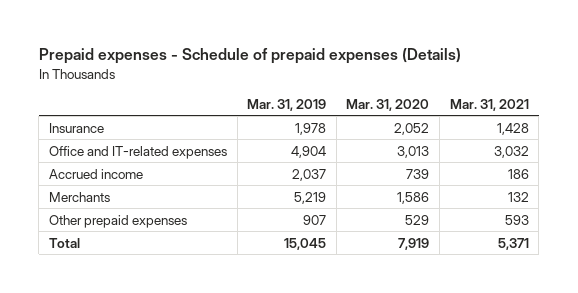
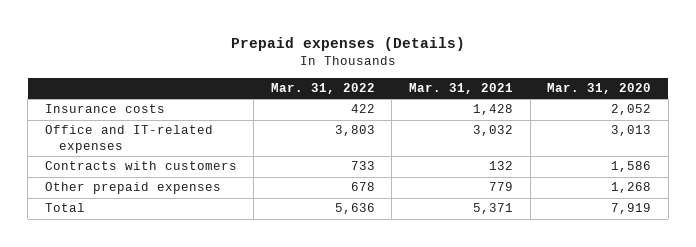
- Prepaid expenses - Schedule of prepaid expenses (Details)
+ Prepaid expenses (Details)
- | Mar. 31, 2019 | Mar. 31, 2020 | Mar. 31, 2021
+ | Mar. 31, 2022 | Mar. 31, 2021 | Mar. 31, 2020
- Insurance | 1,978 | 2,052 | 1,428
+ Insurance costs | 422 | 1,428 | 2,052
- Accrued income | 2,037 | 739 | 186
- Merchants | 5,219 | 1,586 | 132
- Other prepaid expenses | 907 | 529 | 593
+ Contracts with customers | 733 | 132 | 1,586
+ Other prepaid expenses | 678 | 779 | 1,268

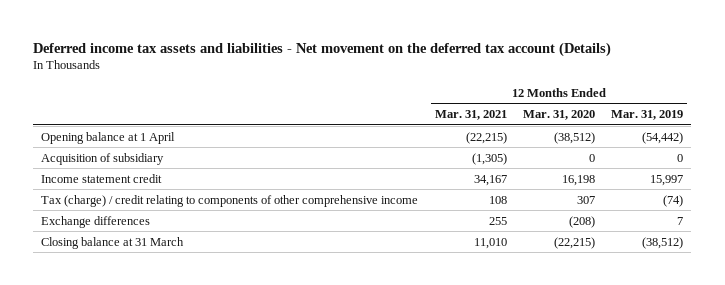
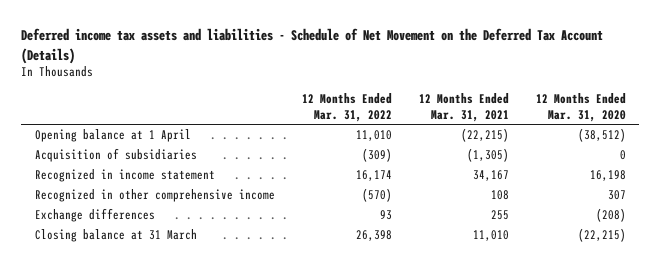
- Deferred income tax assets and liabilities - Net movement on the deferred tax account (Details)
+ Deferred income tax assets and liabilities - Schedule of Net Movement on the Deferred Tax Account (Details)
- | 12 Months Ended Mar. 31, 2021 | 12 Months Ended Mar. 31, 2020 | 12 Months Ended Mar. 31, 2019
+ | 12 Months Ended Mar. 31, 2022 | 12 Months Ended Mar. 31, 2021 | 12 Months Ended Mar. 31, 2020
- Acquisition of subsidiary | (1,305) | 0 | 0
- Income statement credit | 34,167 | 16,198 | 15,997
- Tax (charge) / credit relating to components of other comprehensive income | 108 | 307 | (74)
+ Acquisition of subsidiaries | (309) | (1,305) | 0
+ Recognized in income statement | 16,174 | 34,167 | 16,198
+ Recognized in other comprehensive income | (570) | 108 | 307

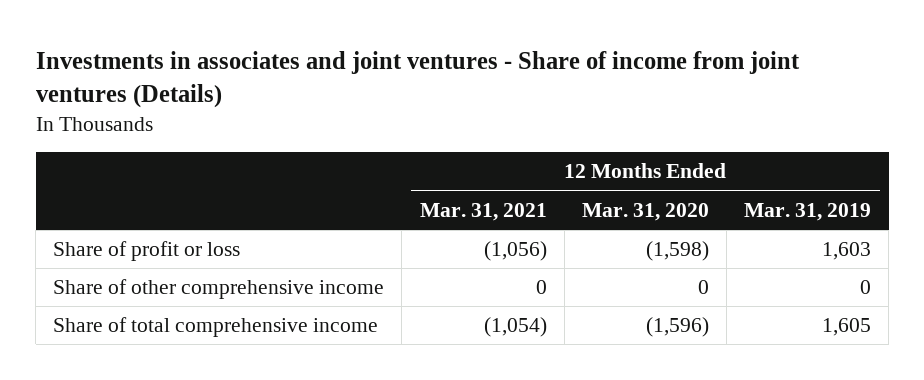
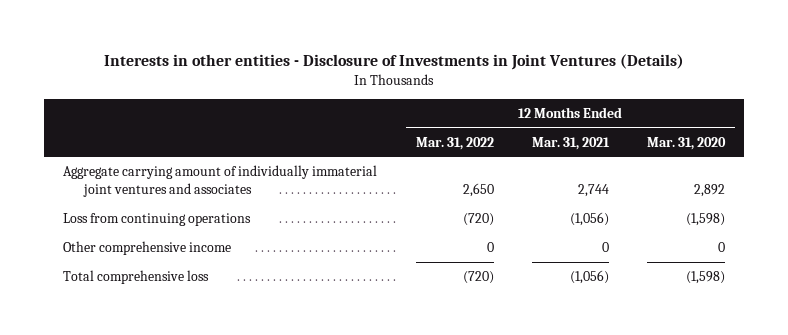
- Investments in associates and joint ventures - Share of income from joint ventures (Details)
+ Interests in other entities - Disclosure of Investments in Joint Ventures (Details)
- | 12 Months Ended Mar. 31, 2021 | 12 Months Ended Mar. 31, 2020 | 12 Months Ended Mar. 31, 2019
+ | 12 Months Ended Mar. 31, 2022 | 12 Months Ended Mar. 31, 2021 | 12 Months Ended Mar. 31, 2020
- Share of profit or loss | (1,056) | (1,598) | 1,603
- Share of other comprehensive income | 0 | 0 | 0
- Share of total comprehensive income | (1,054) | (1,596) | 1,605
+ Aggregate carrying amount of individually immaterial joint ventures and associates | 2,650 | 2,744 | 2,892
+ Loss from continuing operations | (720) | (1,056) | (1,598)
+ Other comprehensive income | 0 | 0 | 0
+ Total comprehensive loss | (720) | (1,056) | (1,598)

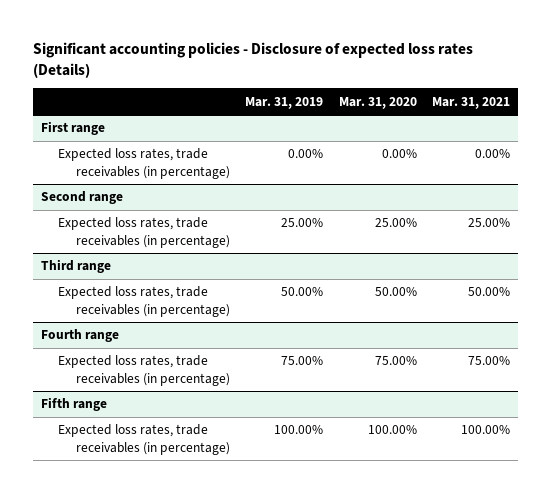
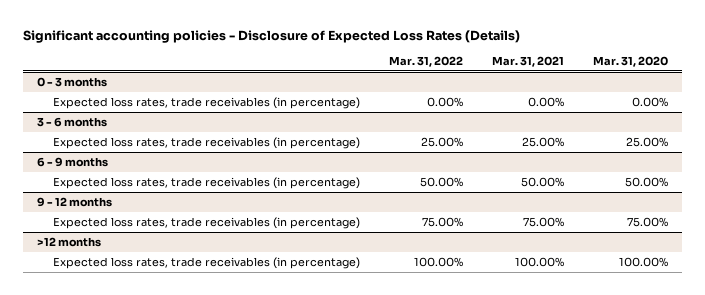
- Significant accounting policies - Disclosure of expected loss rates (Details)
+ Significant accounting policies - Disclosure of Expected Loss Rates (Details)
- | Mar. 31, 2019 | Mar. 31, 2020 | Mar. 31, 2021
+ | Mar. 31, 2022 | Mar. 31, 2021 | Mar. 31, 2020
- First range
+ 0 - 3 months
- Second range
+ 3 - 6 months
- Third range
+ 6 - 9 months
- Fourth range
+ 9 - 12 months
- Fifth range
+ >12 months

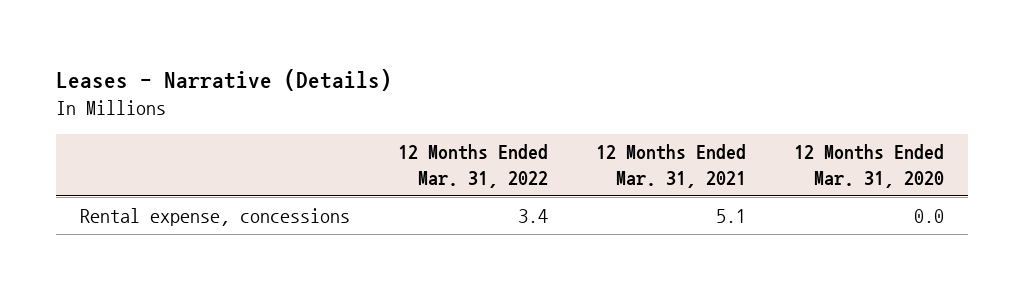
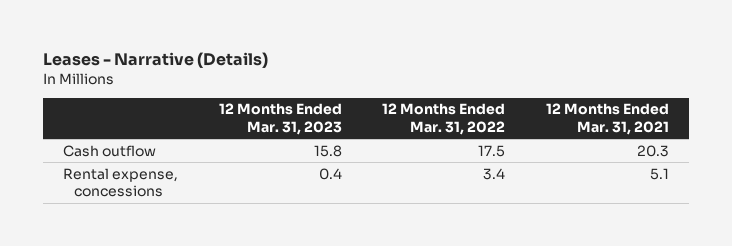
- | 12 Months Ended Mar. 31, 2022 | 12 Months Ended Mar. 31, 2021 | 12 Months Ended Mar. 31, 2020
+ | 12 Months Ended Mar. 31, 2023 | 12 Months Ended Mar. 31, 2022 | 12 Months Ended Mar. 31, 2021
+ Cash outflow | 15.8 | 17.5 | 20.3

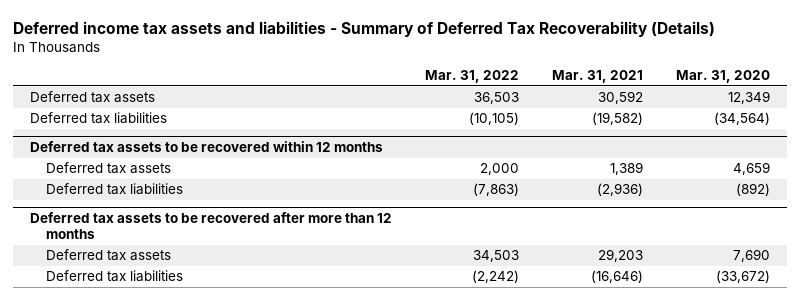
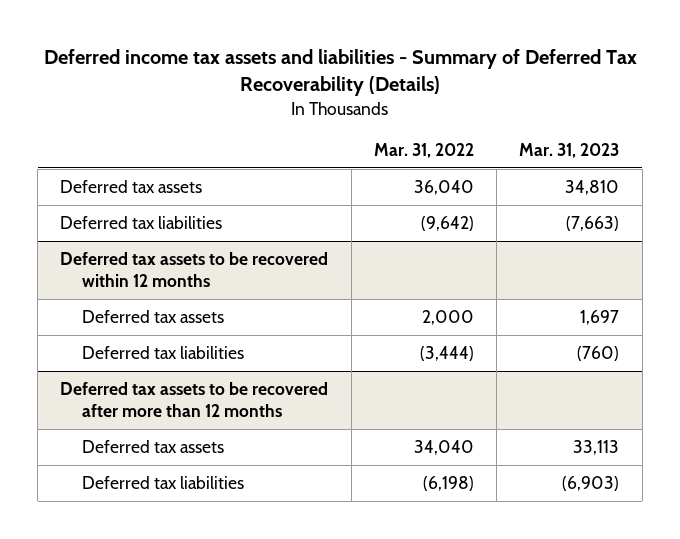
- | Mar. 31, 2022 | Mar. 31, 2021 | Mar. 31, 2020
+ | Mar. 31, 2022 | Mar. 31, 2023
- Deferred tax assets | 36,503 | 30,592 | 12,349
- Deferred tax liabilities | (10,105) | (19,582) | (34,564)
+ Deferred tax assets | 36,040 | 34,810
+ Deferred tax liabilities | (9,642) | (7,663)
@ Deferred tax assets to be recovered within 12 months
- Deferred tax liabilities | (7,863) | (2,936) | (892)
+ Deferred tax liabilities | (3,444) | (760)
@ Deferred tax assets to be recovered after more than 12 months
- Deferred tax assets | 34,503 | 29,203 | 7,690
- Deferred tax liabilities | (2,242) | (16,646) | (33,672)
+ Deferred tax assets | 34,040 | 33,113
+ Deferred tax liabilities | (6,198) | (6,903)

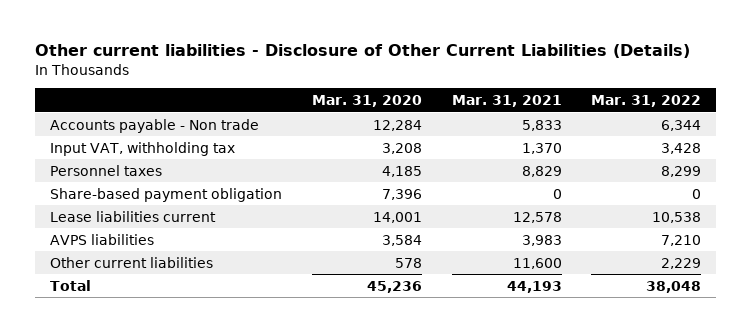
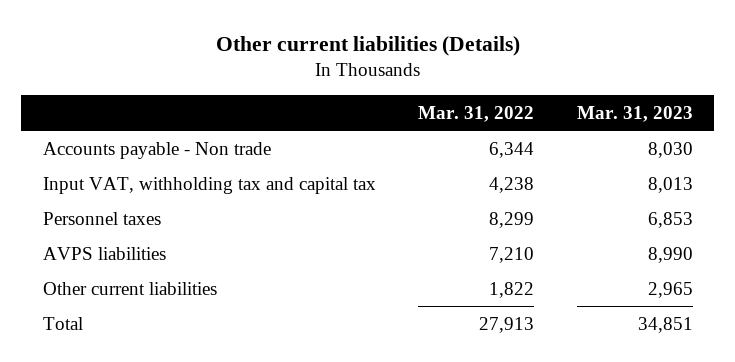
- Other current liabilities - Disclosure of Other Current Liabilities (Details)
+ Other current liabilities (Details)
- | Mar. 31, 2020 | Mar. 31, 2021 | Mar. 31, 2022
+ | Mar. 31, 2022 | Mar. 31, 2023
- Input VAT, withholding tax | 3,208 | 1,370 | 3,428
+ Input VAT, withholding tax and capital tax | 4,238 | 8,013
- Share-based payment obligation | 7,396 | 0 | 0
- Lease liabilities current | 14,001 | 12,578 | 10,538
- Other current liabilities | 578 | 11,600 | 2,229
- Total | 45,236 | 44,193 | 38,048
+ Other current liabilities | 1,822 | 2,965
+ Total | 27,913 | 34,851

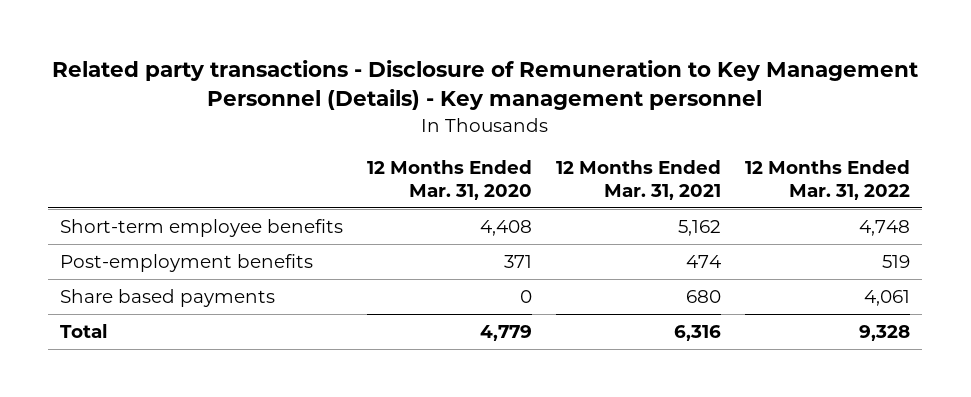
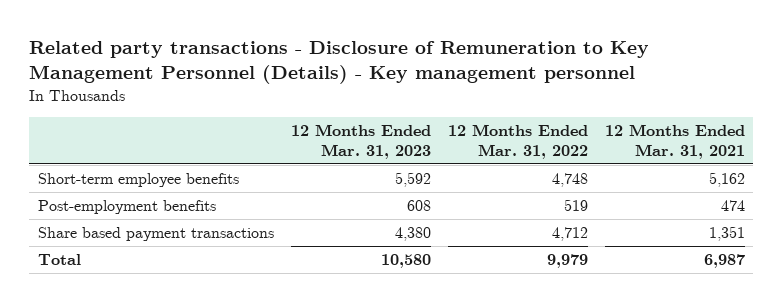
- | 12 Months Ended Mar. 31, 2020 | 12 Months Ended Mar. 31, 2021 | 12 Months Ended Mar. 31, 2022
+ | 12 Months Ended Mar. 31, 2023 | 12 Months Ended Mar. 31, 2022 | 12 Months Ended Mar. 31, 2021
- Share based payments | 0 | 680 | 4,061
- Total | 4,779 | 6,316 | 9,328
+ Share based payment transactions | 4,380 | 4,712 | 1,351
+ Total | 10,580 | 9,979 | 6,987

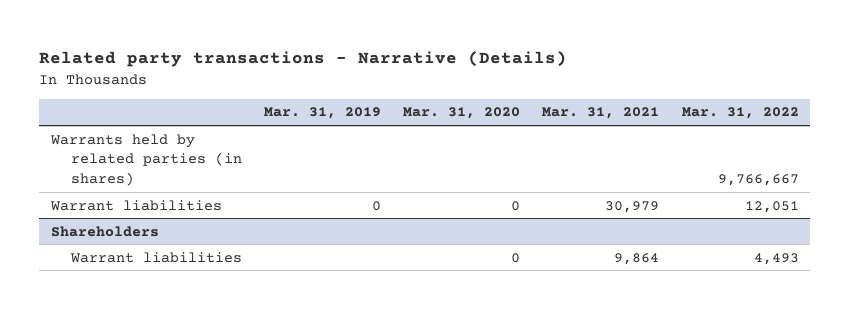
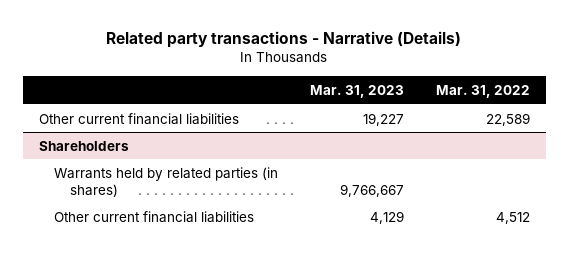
- | Mar. 31, 2019 | Mar. 31, 2020 | Mar. 31, 2021 | Mar. 31, 2022
+ | Mar. 31, 2023 | Mar. 31, 2022
- Warrants held by related parties (in shares) | | | | 9,766,667
- Warrant liabilities | 0 | 0 | 30,979 | 12,051
+ Other current financial liabilities | 19,227 | 22,589
@ Shareholders
- Warrant liabilities | | 0 | 9,864 | 4,493
+ Warrants held by related parties (in shares) | 9,766,667 |
+ Other current financial liabilities | 4,129 | 4,512

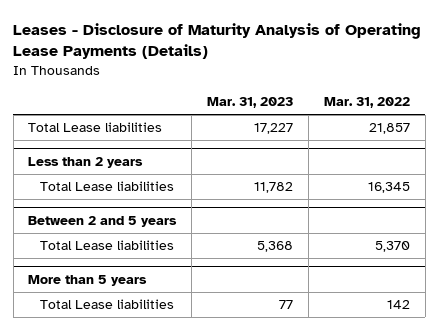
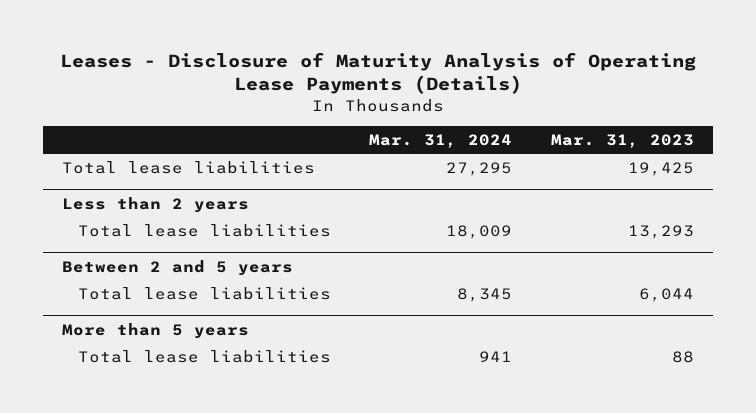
- | Mar. 31, 2023 | Mar. 31, 2022
+ | Mar. 31, 2024 | Mar. 31, 2023
- Total Lease liabilities | 17,227 | 21,857
+ Total lease liabilities | 27,295 | 19,425
@ Less than 2 years
- Total Lease liabilities | 11,782 | 16,345
+ Total lease liabilities | 18,009 | 13,293
@ Between 2 and 5 years
- Total Lease liabilities | 5,368 | 5,370
+ Total lease liabilities | 8,345 | 6,044
@ More than 5 years
- Total Lease liabilities | 77 | 142
+ Total lease liabilities | 941 | 88

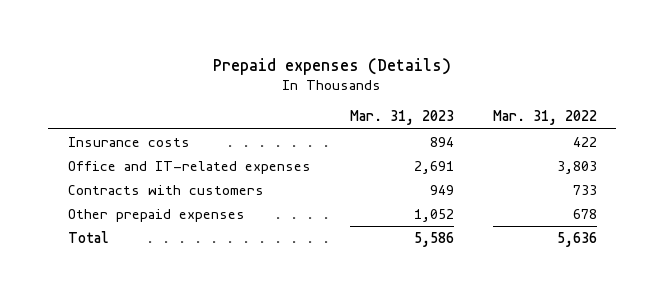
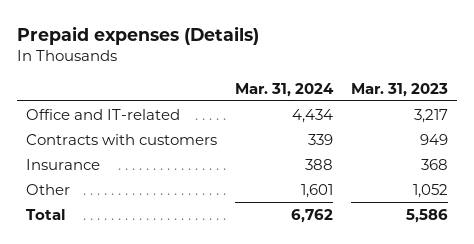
- | Mar. 31, 2023 | Mar. 31, 2022
+ | Mar. 31, 2024 | Mar. 31, 2023
- Insurance costs | 894 | 422
- Office and IT-related expenses | 2,691 | 3,803
+ Office and IT-related | 4,434 | 3,217
- Other prepaid expenses | 1,052 | 678
+ Insurance | 388 | 368
+ Other | 1,601 | 1,052

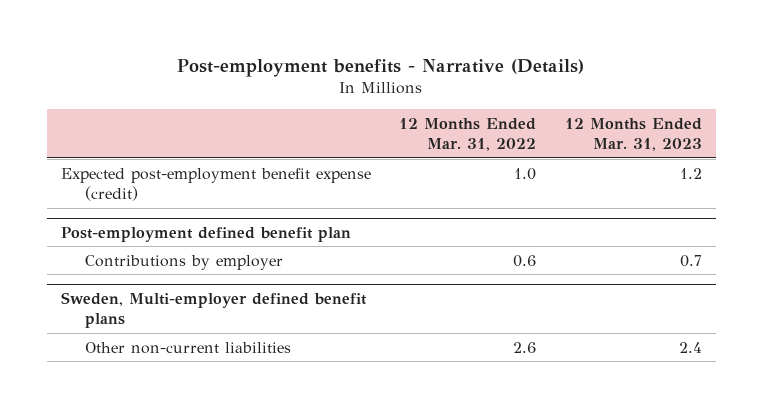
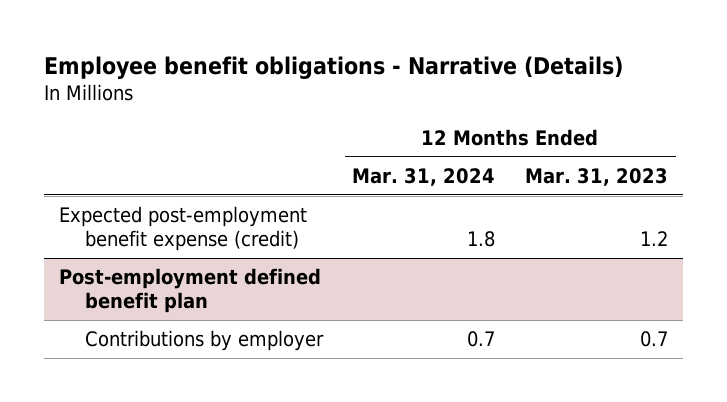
- Post-employment benefits - Narrative (Details)
+ Employee benefit obligations - Narrative (Details)
- | 12 Months Ended Mar. 31, 2022 | 12 Months Ended Mar. 31, 2023
+ | 12 Months Ended Mar. 31, 2024 | 12 Months Ended Mar. 31, 2023
- Sweden, Multi-employer defined benefit plans
- Other non-current liabilities | 2.6 | 2.4

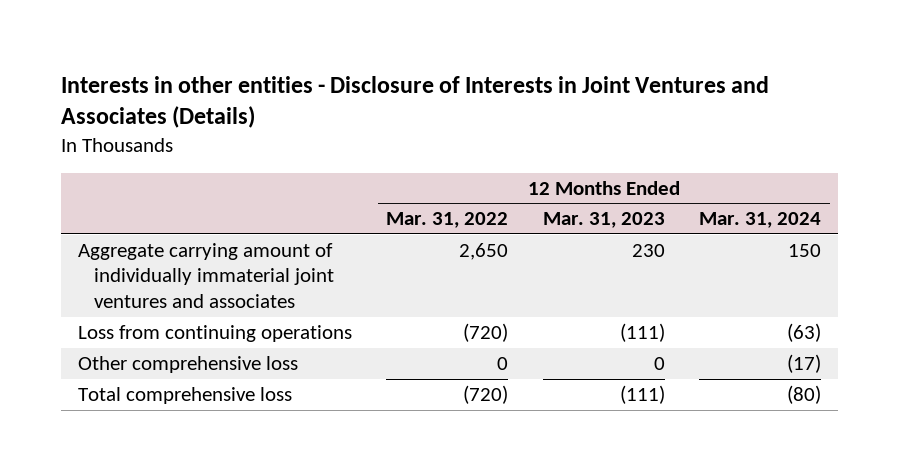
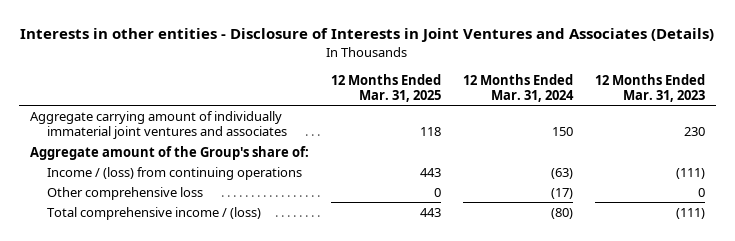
- | 12 Months Ended Mar. 31, 2022 | 12 Months Ended Mar. 31, 2023 | 12 Months Ended Mar. 31, 2024
+ | 12 Months Ended Mar. 31, 2025 | 12 Months Ended Mar. 31, 2024 | 12 Months Ended Mar. 31, 2023
- Loss from continuing operations | (720) | (111) | (63)
+ Aggregate amount of the Group's share of:
+ Income / (loss) from continuing operations | 443 | (63) | (111)
- Total comprehensive loss | (720) | (111) | (80)
+ Total comprehensive income / (loss) | 443 | (80) | (111)

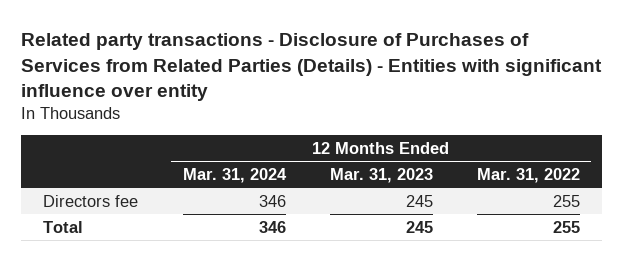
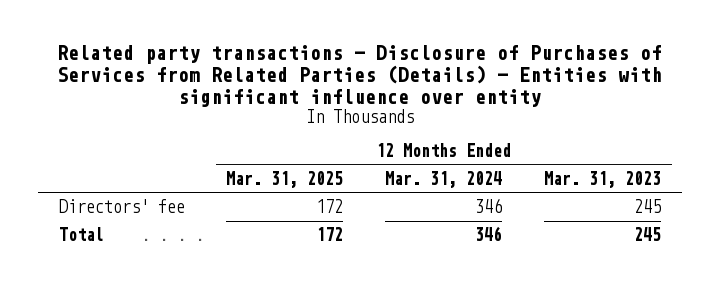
- | 12 Months Ended Mar. 31, 2024 | 12 Months Ended Mar. 31, 2023 | 12 Months Ended Mar. 31, 2022
+ | 12 Months Ended Mar. 31, 2025 | 12 Months Ended Mar. 31, 2024 | 12 Months Ended Mar. 31, 2023
- Directors fee | 346 | 245 | 255
+ Directors' fee | 172 | 346 | 245

